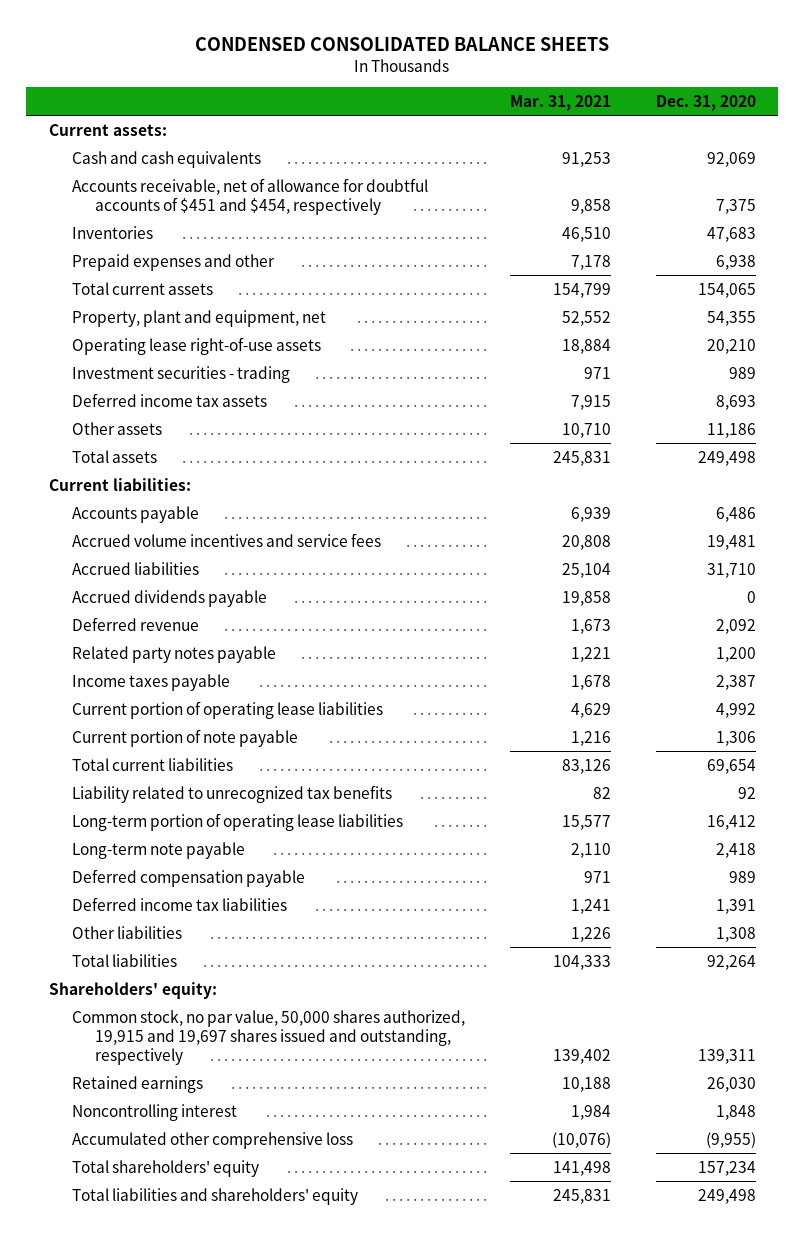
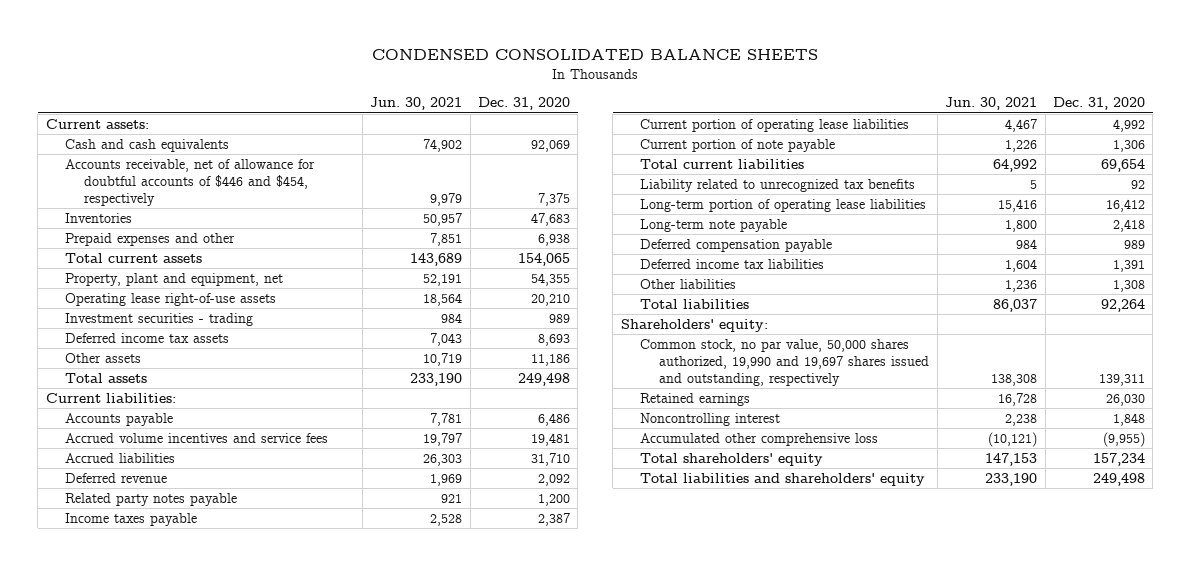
- | Mar. 31, 2021 | Dec. 31, 2020
+ | Jun. 30, 2021 | Dec. 31, 2020
- Accounts receivable, net of allowance for doubtful accounts of $451 and $454, respectively | 9,858 | 7,375
+ Accounts receivable, net of allowance for doubtful accounts of $446 and $454, respectively | 9,979 | 7,375
- Accrued dividends payable | 19,858 | 0
- Common stock, no par value, 50,000 shares authorized, 19,915 and 19,697 shares issued and outstanding, respectively | 139,402 | 139,311
+ Common stock, no par value, 50,000 shares authorized, 19,990 and 19,697 shares issued and outstanding, respectively | 138,308 | 139,311

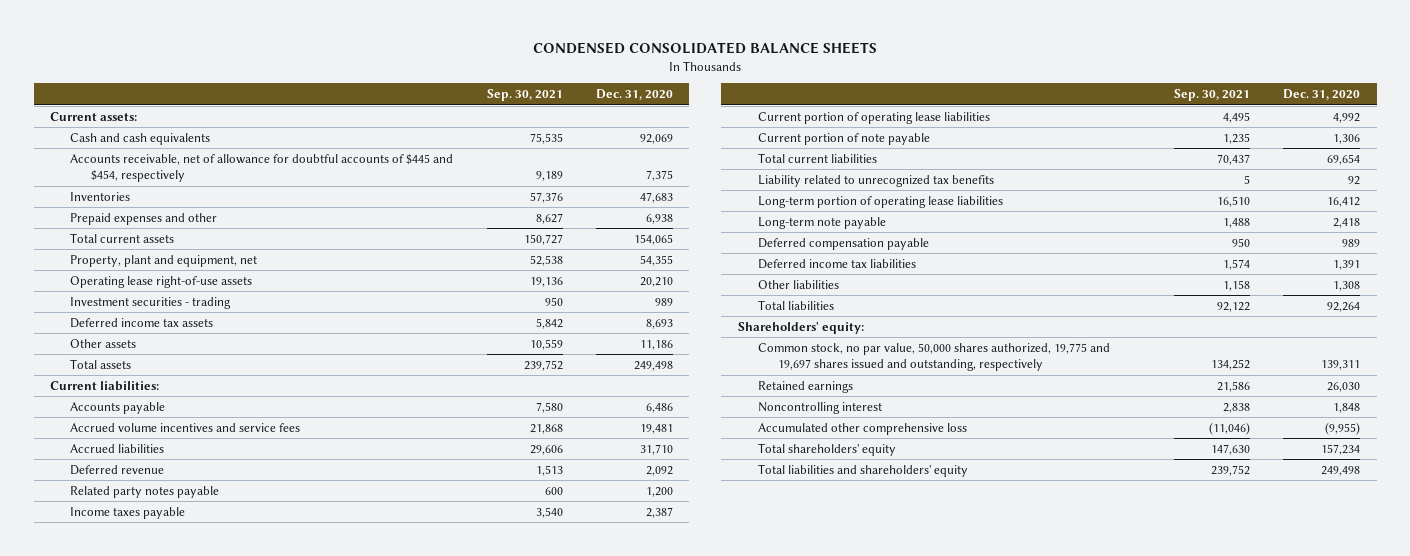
- | Jun. 30, 2021 | Dec. 31, 2020
+ | Sep. 30, 2021 | Dec. 31, 2020
- Accounts receivable, net of allowance for doubtful accounts of $446 and $454, respectively | 9,979 | 7,375
+ Accounts receivable, net of allowance for doubtful accounts of $445 and $454, respectively | 9,189 | 7,375
- Common stock, no par value, 50,000 shares authorized, 19,990 and 19,697 shares issued and outstanding, respectively | 138,308 | 139,311
+ Common stock, no par value, 50,000 shares authorized, 19,775 and 19,697 shares issued and outstanding, respectively | 134,252 | 139,311

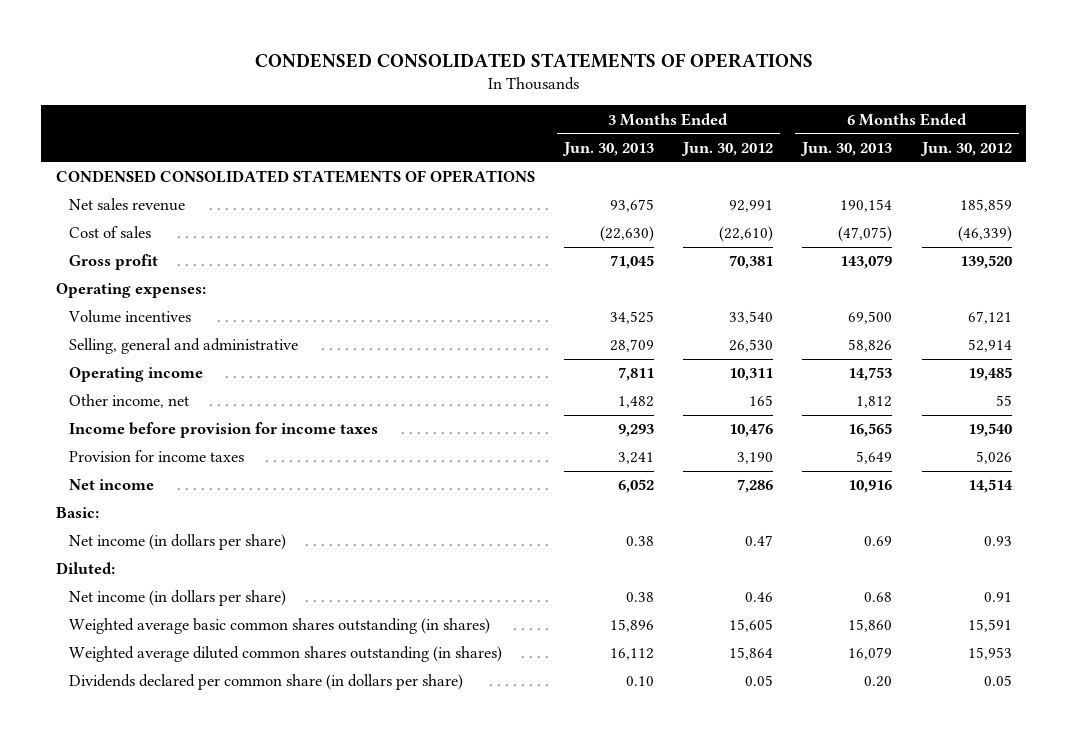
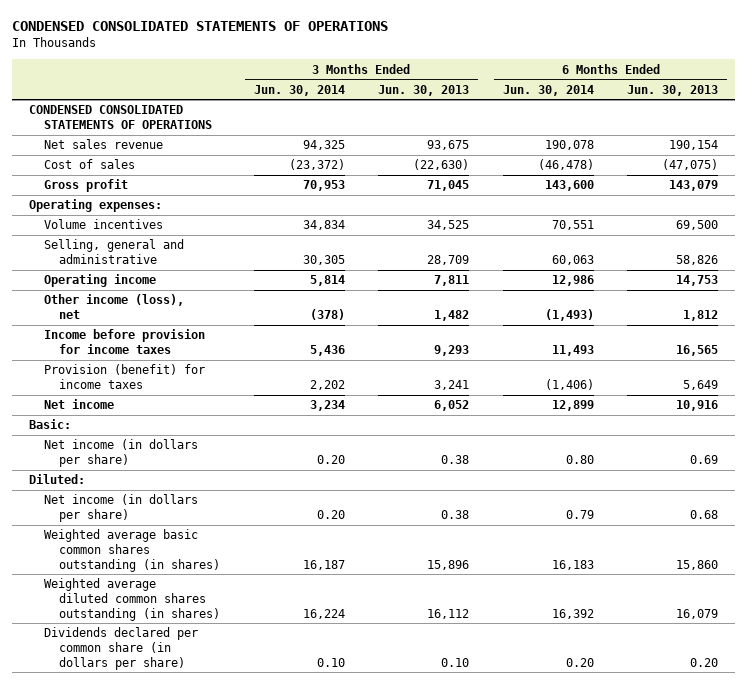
- | 3 Months Ended Jun. 30, 2013 | 3 Months Ended Jun. 30, 2012 | 6 Months Ended Jun. 30, 2013 | 6 Months Ended Jun. 30, 2012
+ | 3 Months Ended Jun. 30, 2014 | 3 Months Ended Jun. 30, 2013 | 6 Months Ended Jun. 30, 2014 | 6 Months Ended Jun. 30, 2013
- Other income, net | 1,482 | 165 | 1,812 | 55
+ Other income (loss), net | (378) | 1,482 | (1,493) | 1,812
- Provision for income taxes | 3,241 | 3,190 | 5,649 | 5,026
+ Provision (benefit) for income taxes | 2,202 | 3,241 | (1,406) | 5,649

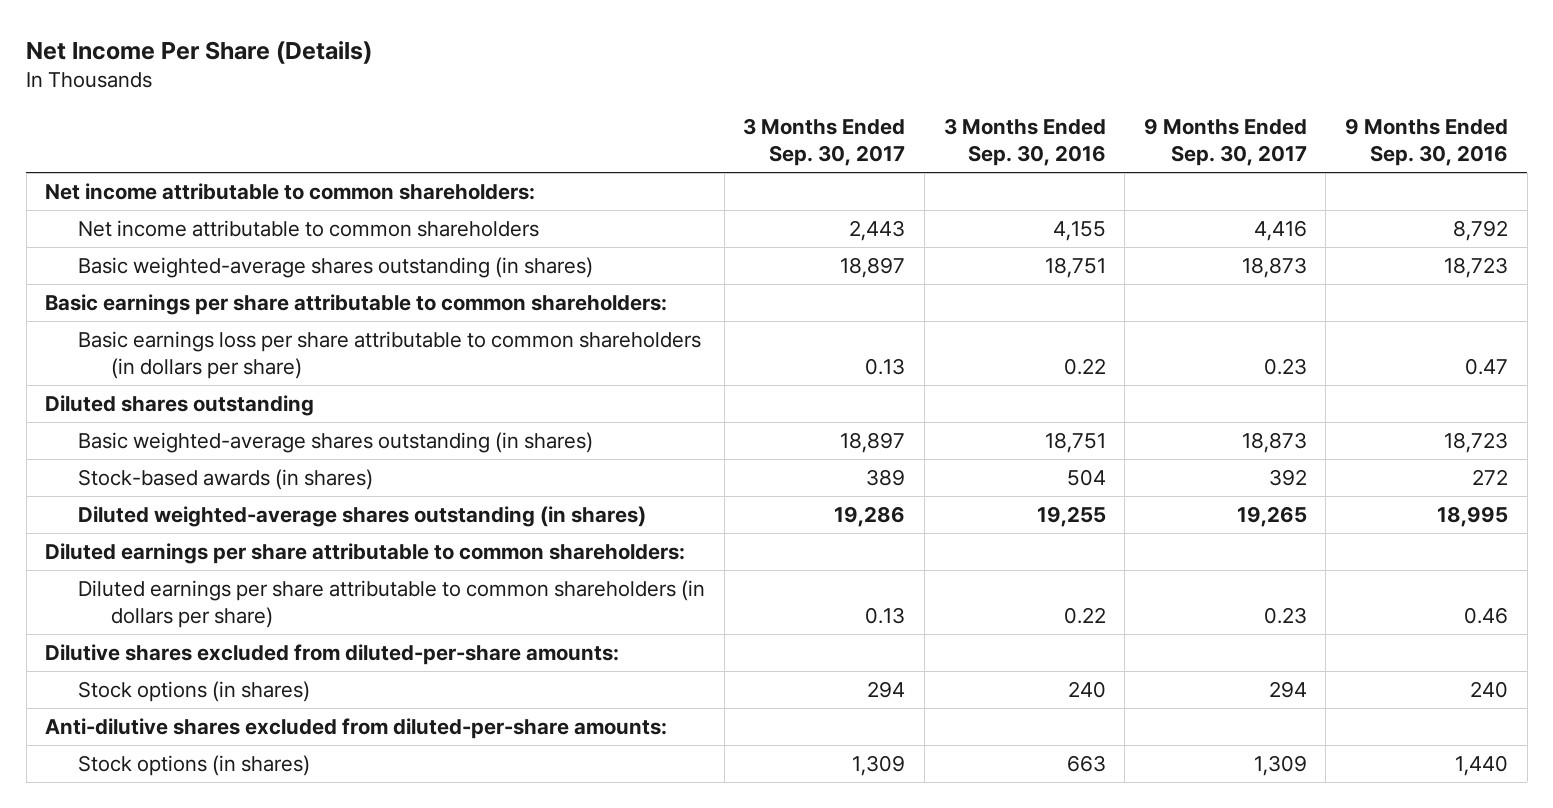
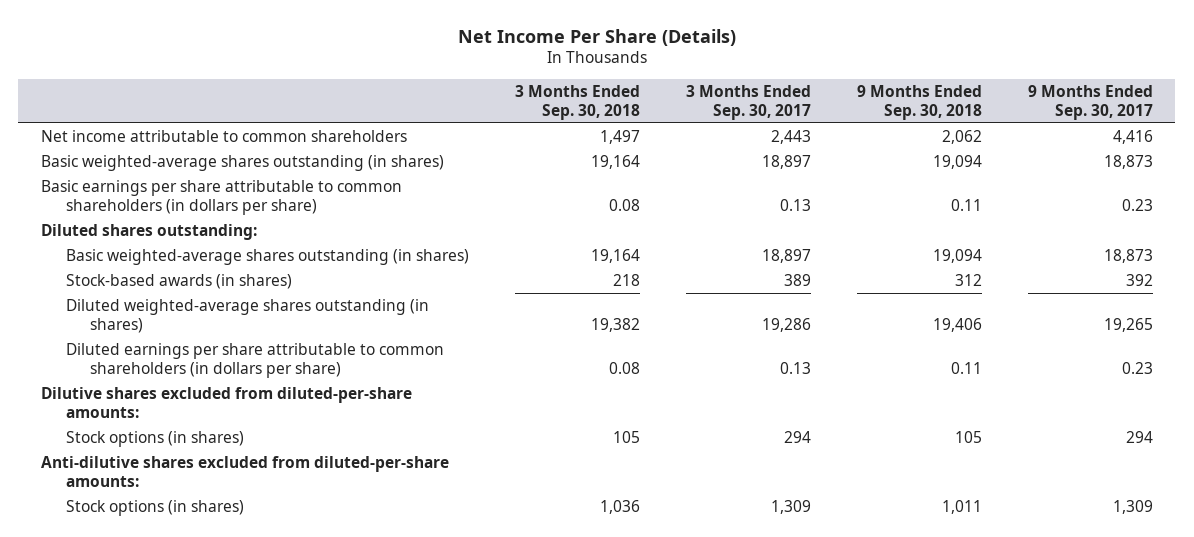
- | 3 Months Ended Sep. 30, 2017 | 3 Months Ended Sep. 30, 2016 | 9 Months Ended Sep. 30, 2017 | 9 Months Ended Sep. 30, 2016
+ | 3 Months Ended Sep. 30, 2018 | 3 Months Ended Sep. 30, 2017 | 9 Months Ended Sep. 30, 2018 | 9 Months Ended Sep. 30, 2017
- Net income attributable to common shareholders:
- Basic earnings per share attributable to common shareholders:
- Basic earnings loss per share attributable to common shareholders (in dollars per share) | 0.13 | 0.22 | 0.23 | 0.47
- Diluted shares outstanding
+ Basic earnings per share attributable to common shareholders (in dollars per share) | 0.08 | 0.13 | 0.11 | 0.23
+ Diluted shares outstanding:
- Diluted earnings per share attributable to common shareholders:

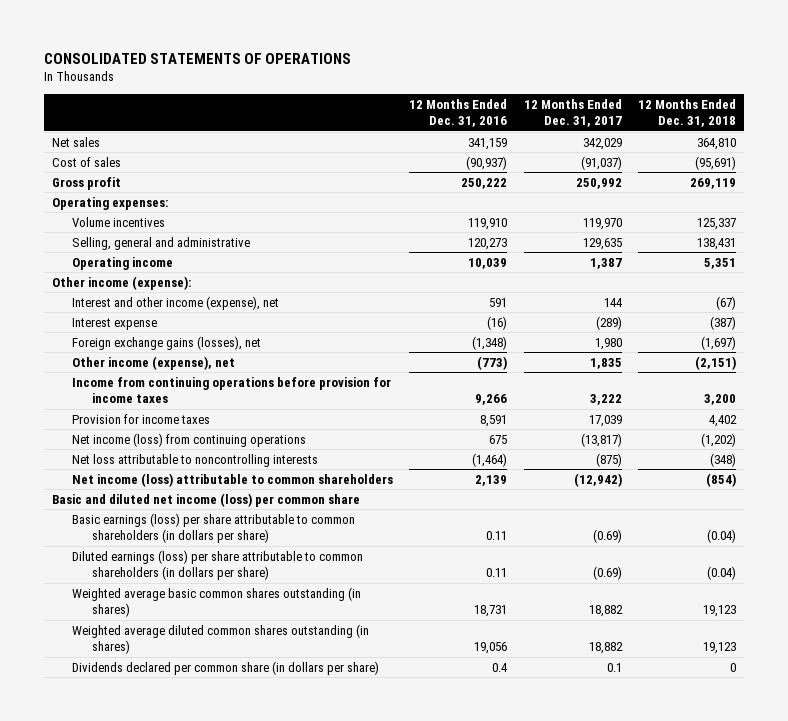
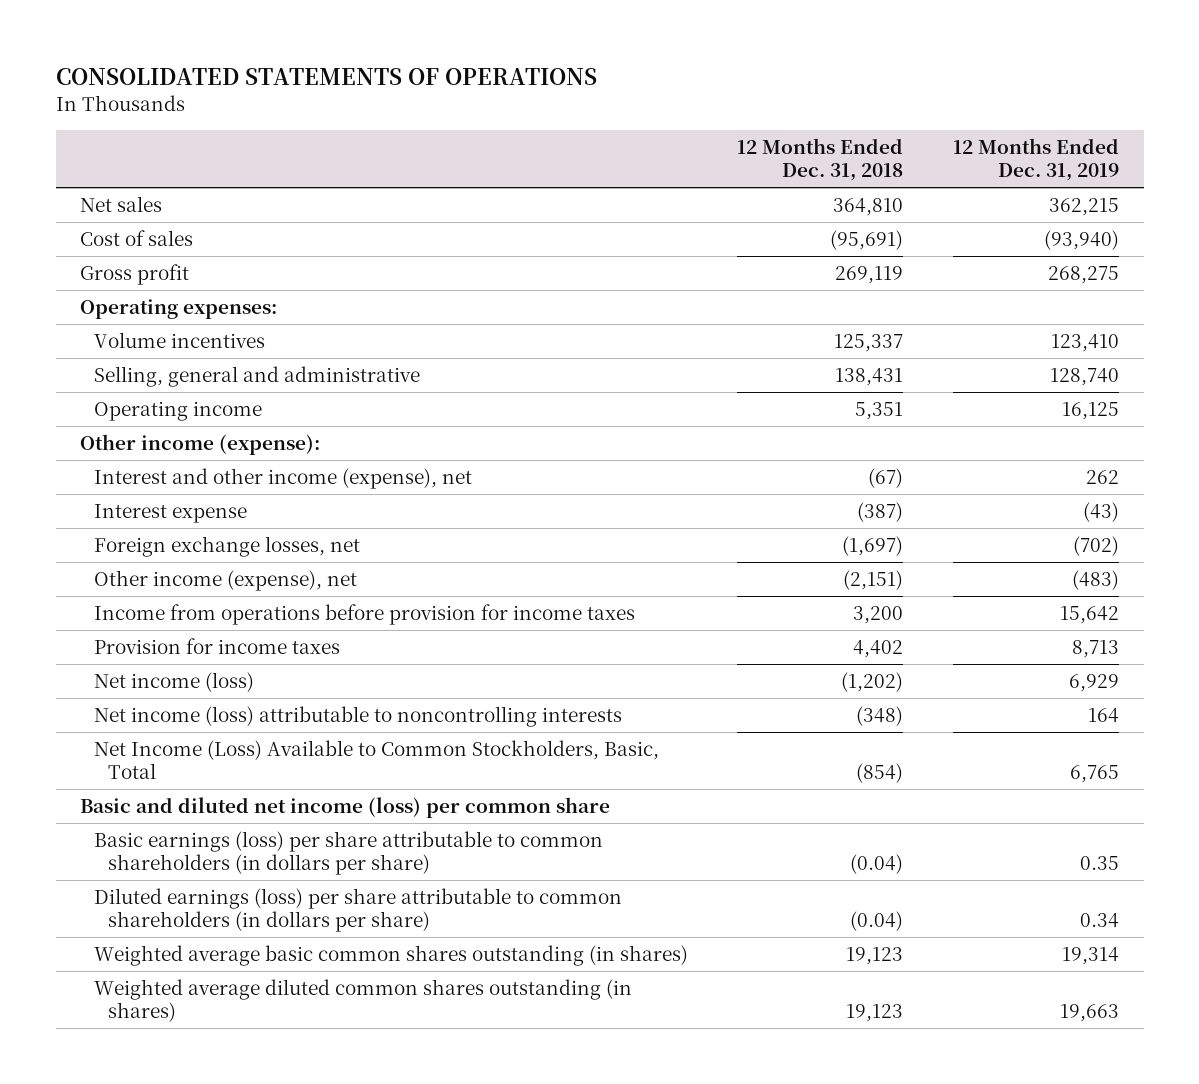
- | 12 Months Ended Dec. 31, 2016 | 12 Months Ended Dec. 31, 2017 | 12 Months Ended Dec. 31, 2018
+ | 12 Months Ended Dec. 31, 2018 | 12 Months Ended Dec. 31, 2019
- Foreign exchange gains (losses), net | (1,348) | 1,980 | (1,697)
+ Foreign exchange losses, net | (1,697) | (702)
- Income from continuing operations before provision for income taxes | 9,266 | 3,222 | 3,200
+ Income from operations before provision for income taxes | 3,200 | 15,642
- Net income (loss) from continuing operations | 675 | (13,817) | (1,202)
- Net loss attributable to noncontrolling interests | (1,464) | (875) | (348)
- Net income (loss) attributable to common shareholders | 2,139 | (12,942) | (854)
+ Net income (loss) | (1,202) | 6,929
+ Net income (loss) attributable to noncontrolling interests | (348) | 164
+ Net Income (Loss) Available to Common Stockholders, Basic, Total | (854) | 6,765
- Dividends declared per common share (in dollars per share) | 0.4 | 0.1 | 0

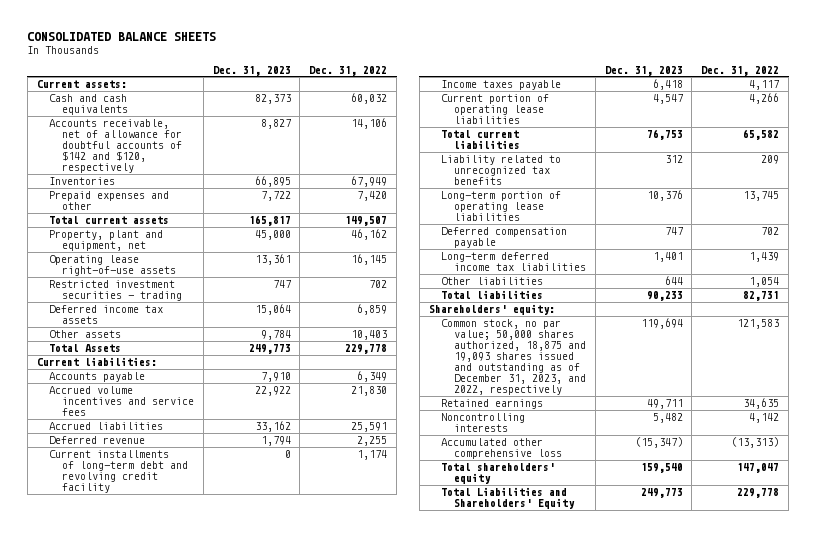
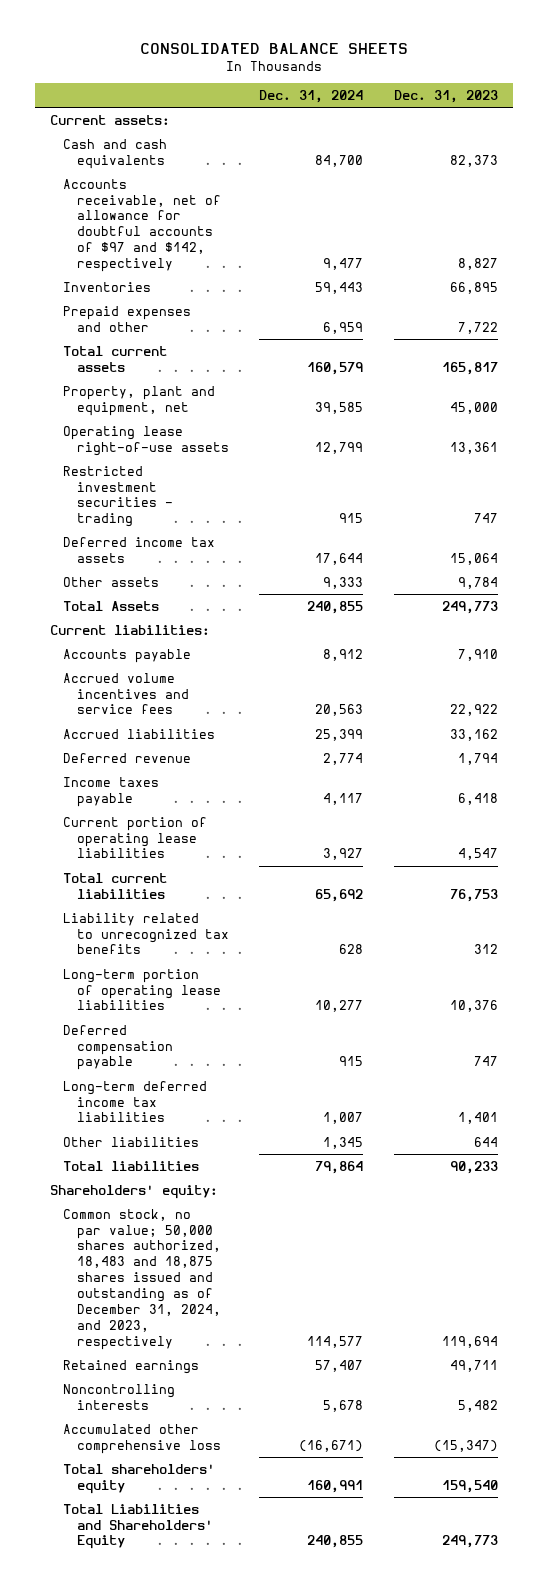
- | Dec. 31, 2023 | Dec. 31, 2022
+ | Dec. 31, 2024 | Dec. 31, 2023
- Accounts receivable, net of allowance for doubtful accounts of $142 and $120, respectively | 8,827 | 14,106
+ Accounts receivable, net of allowance for doubtful accounts of $97 and $142, respectively | 9,477 | 8,827
- Current installments of long-term debt and revolving credit facility | 0 | 1,174
- Common stock, no par value; 50,000 shares authorized, 18,875 and 19,093 shares issued and outstanding as of December 31, 2023, and 2022, respectively | 119,694 | 121,583
+ Common stock, no par value; 50,000 shares authorized, 18,483 and 18,875 shares issued and outstanding as of December 31, 2024, and 2023, respectively | 114,577 | 119,694

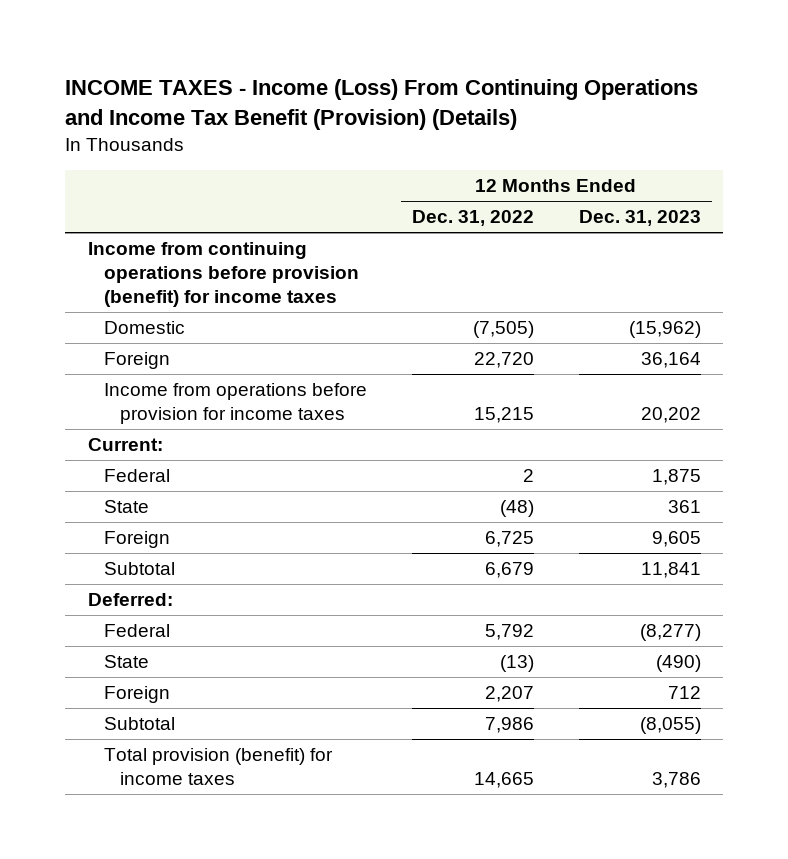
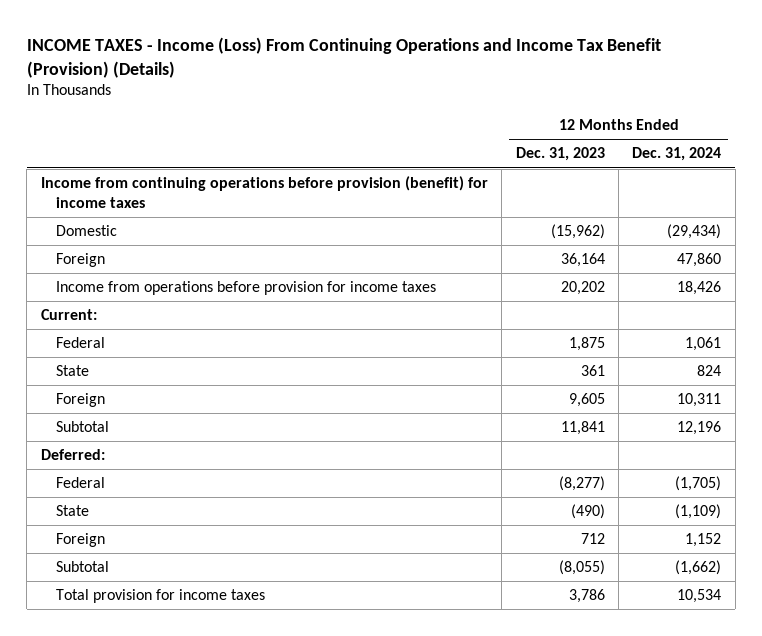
- | 12 Months Ended Dec. 31, 2022 | 12 Months Ended Dec. 31, 2023
+ | 12 Months Ended Dec. 31, 2023 | 12 Months Ended Dec. 31, 2024
- Total provision (benefit) for income taxes | 14,665 | 3,786
+ Total provision for income taxes | 3,786 | 10,534

